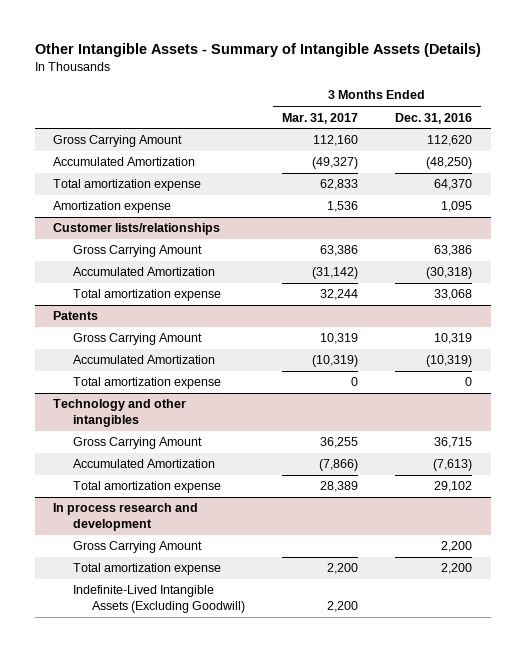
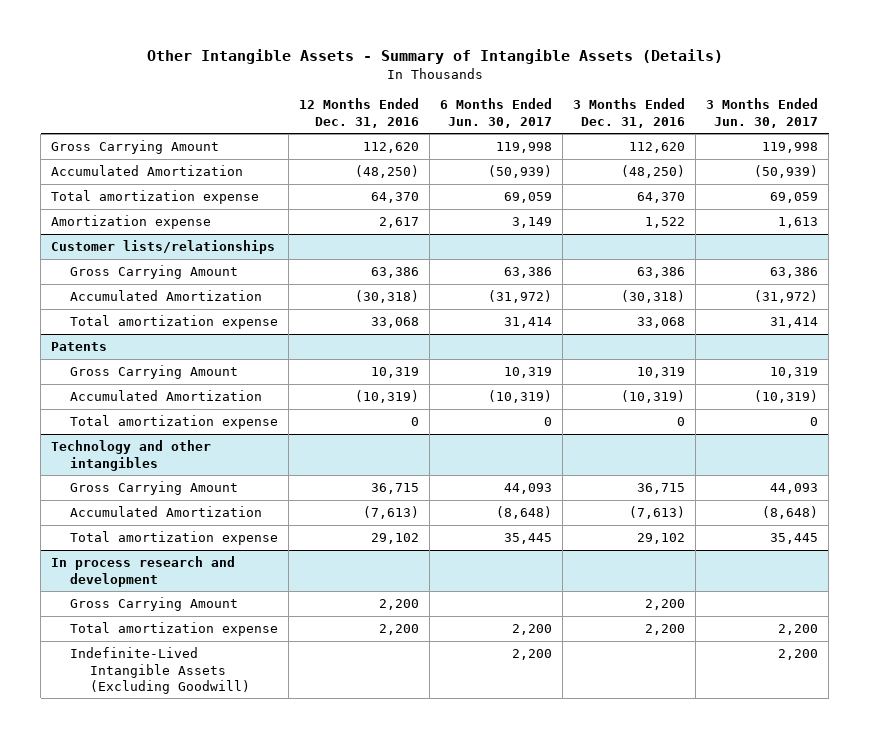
- | 3 Months Ended Mar. 31, 2017 | 3 Months Ended Dec. 31, 2016
+ | 12 Months Ended Dec. 31, 2016 | 6 Months Ended Jun. 30, 2017 | 3 Months Ended Dec. 31, 2016 | 3 Months Ended Jun. 30, 2017
- Amortization expense | 1,536 | 1,095
+ Amortization expense | 2,617 | 3,149 | 1,522 | 1,613

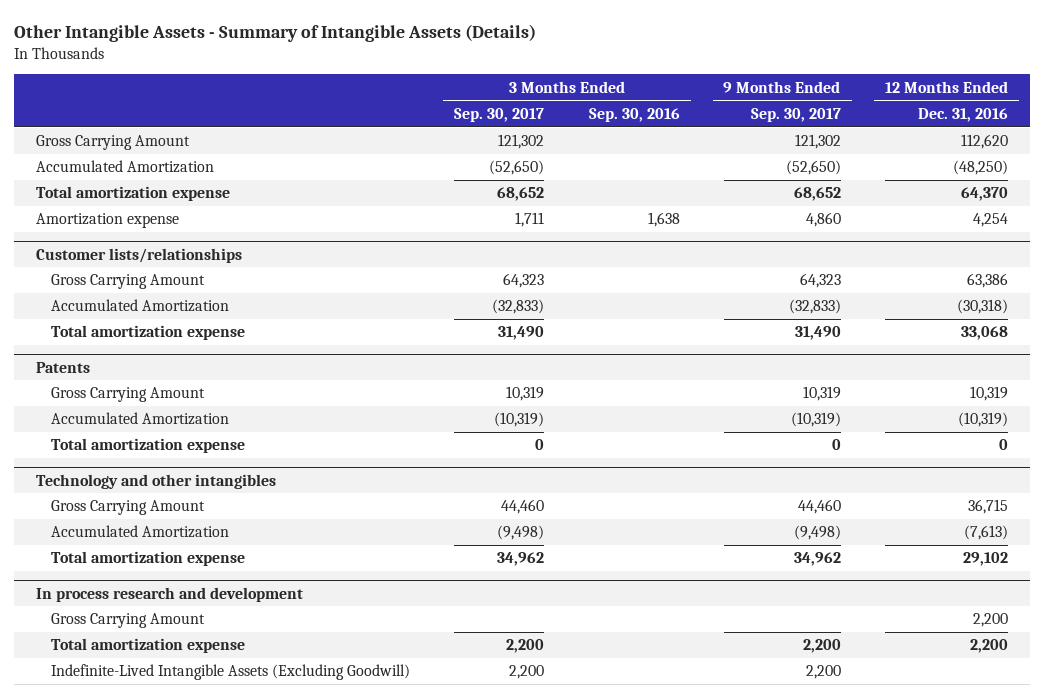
- | 12 Months Ended Dec. 31, 2016 | 6 Months Ended Jun. 30, 2017 | 3 Months Ended Dec. 31, 2016 | 3 Months Ended Jun. 30, 2017
+ | 3 Months Ended Sep. 30, 2017 | 3 Months Ended Sep. 30, 2016 | 9 Months Ended Sep. 30, 2017 | 12 Months Ended Dec. 31, 2016
- Amortization expense | 2,617 | 3,149 | 1,522 | 1,613
+ Amortization expense | 1,711 | 1,638 | 4,860 | 4,254

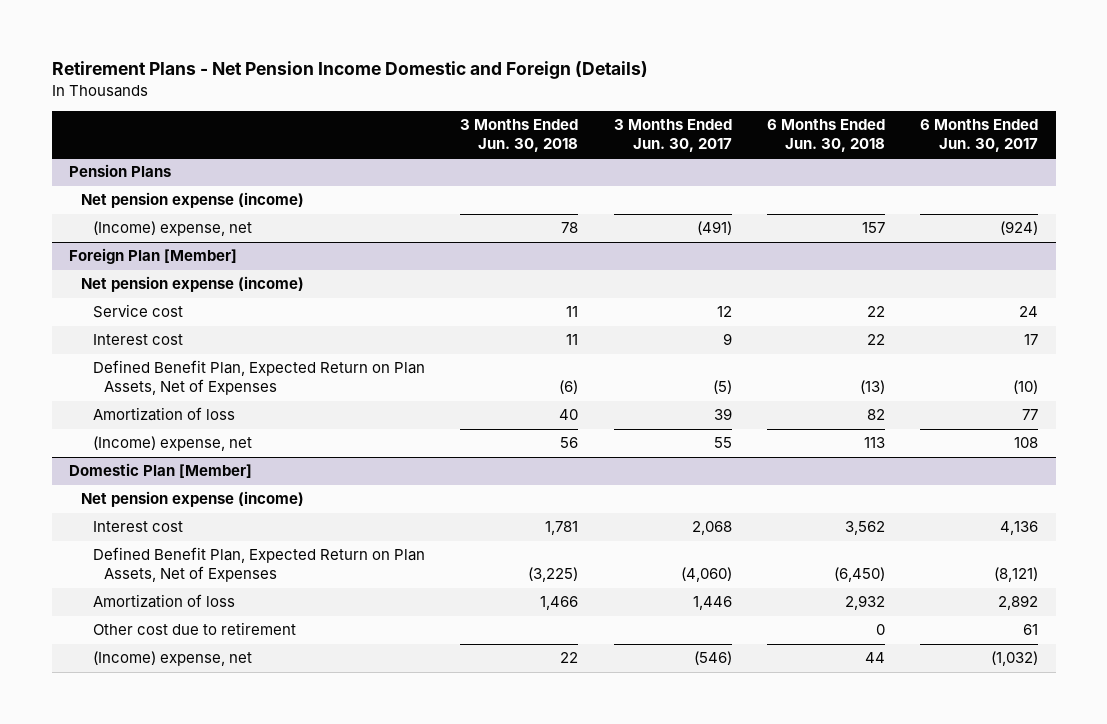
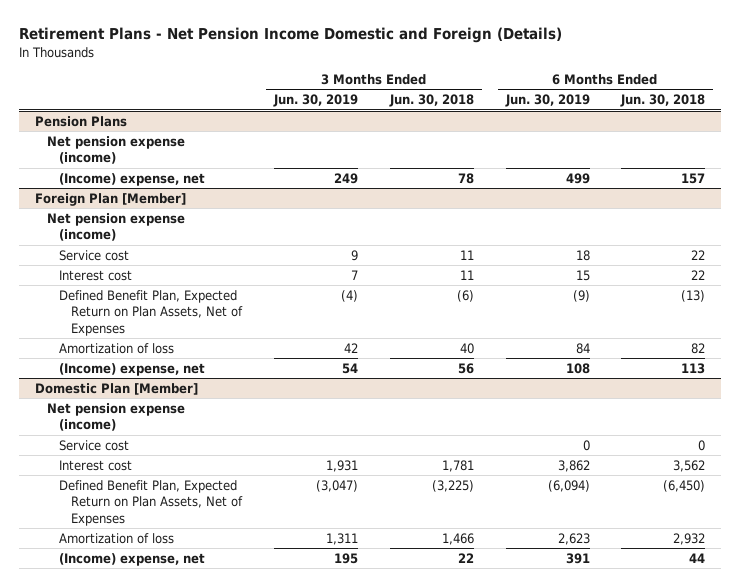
- | 3 Months Ended Jun. 30, 2018 | 3 Months Ended Jun. 30, 2017 | 6 Months Ended Jun. 30, 2018 | 6 Months Ended Jun. 30, 2017
+ | 3 Months Ended Jun. 30, 2019 | 3 Months Ended Jun. 30, 2018 | 6 Months Ended Jun. 30, 2019 | 6 Months Ended Jun. 30, 2018
@ Domestic Plan [Member]
+ Service cost | | | 0 | 0
- Other cost due to retirement | | | 0 | 61

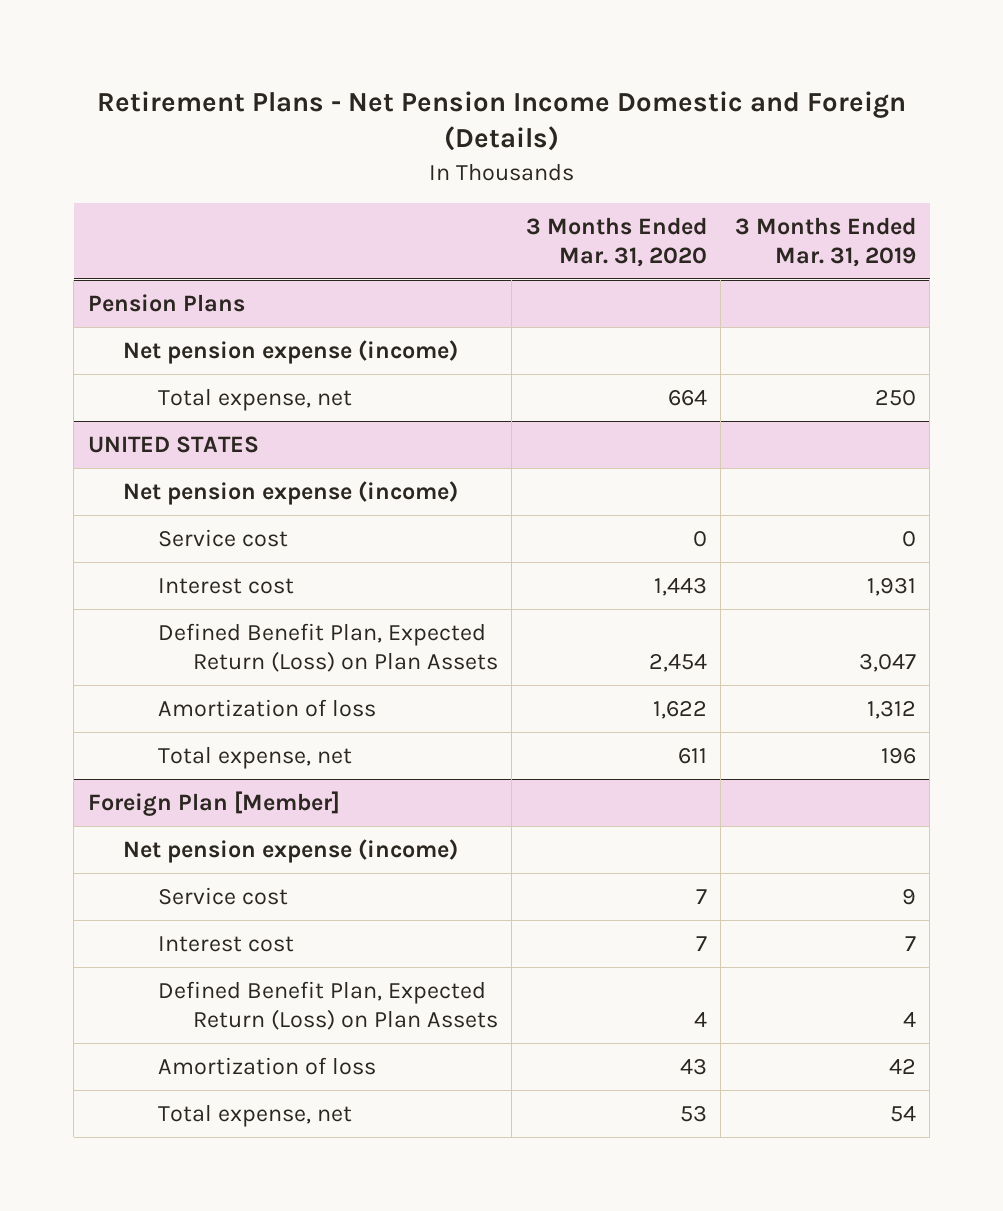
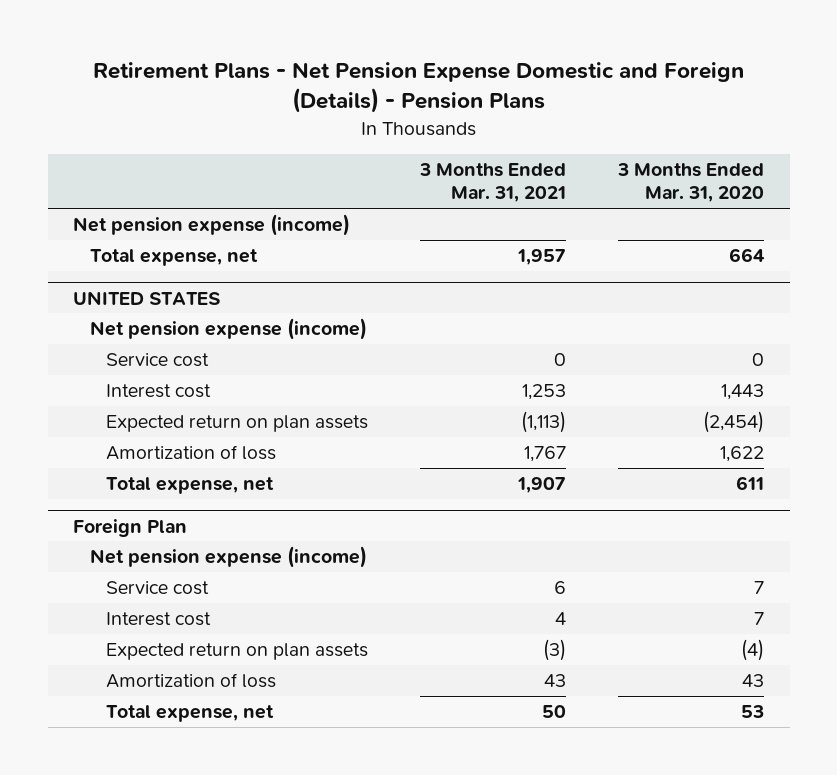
- Retirement Plans - Net Pension Income Domestic and Foreign (Details)
+ Retirement Plans - Net Pension Expense Domestic and Foreign (Details) - Pension Plans
- | 3 Months Ended Mar. 31, 2020 | 3 Months Ended Mar. 31, 2019
+ | 3 Months Ended Mar. 31, 2021 | 3 Months Ended Mar. 31, 2020
- Pension Plans
@ UNITED STATES
- Defined Benefit Plan, Expected Return (Loss) on Plan Assets | 2,454 | 3,047
+ Expected return on plan assets | (1,113) | (2,454)
- Foreign Plan [Member]
+ Foreign Plan
- Defined Benefit Plan, Expected Return (Loss) on Plan Assets | 4 | 4
+ Expected return on plan assets | (3) | (4)

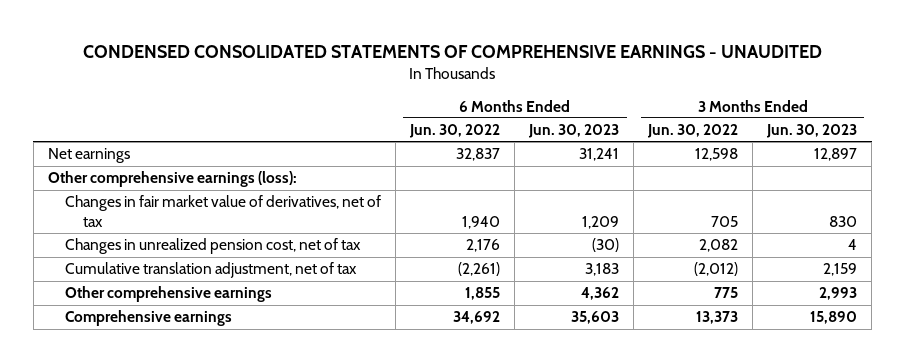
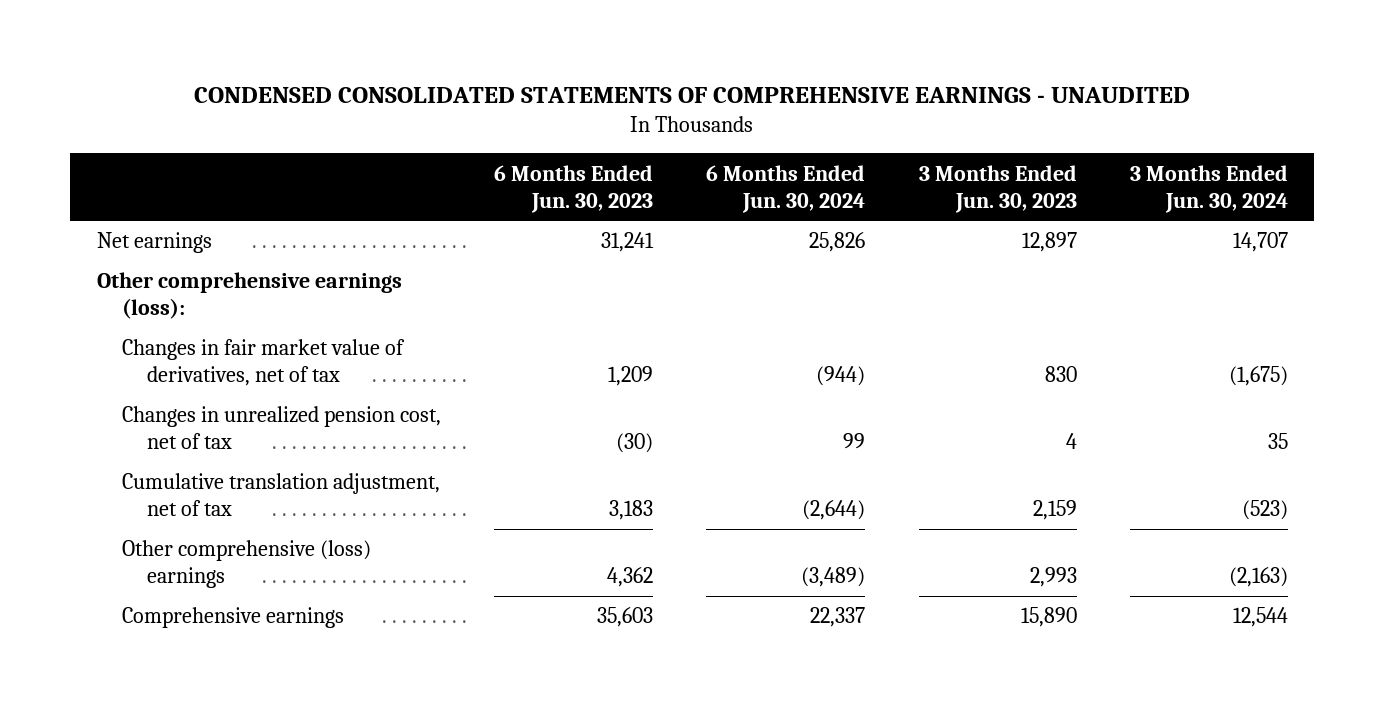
- | 6 Months Ended Jun. 30, 2022 | 6 Months Ended Jun. 30, 2023 | 3 Months Ended Jun. 30, 2022 | 3 Months Ended Jun. 30, 2023
+ | 6 Months Ended Jun. 30, 2023 | 6 Months Ended Jun. 30, 2024 | 3 Months Ended Jun. 30, 2023 | 3 Months Ended Jun. 30, 2024
- Other comprehensive earnings | 1,855 | 4,362 | 775 | 2,993
+ Other comprehensive (loss) earnings | 4,362 | (3,489) | 2,993 | (2,163)

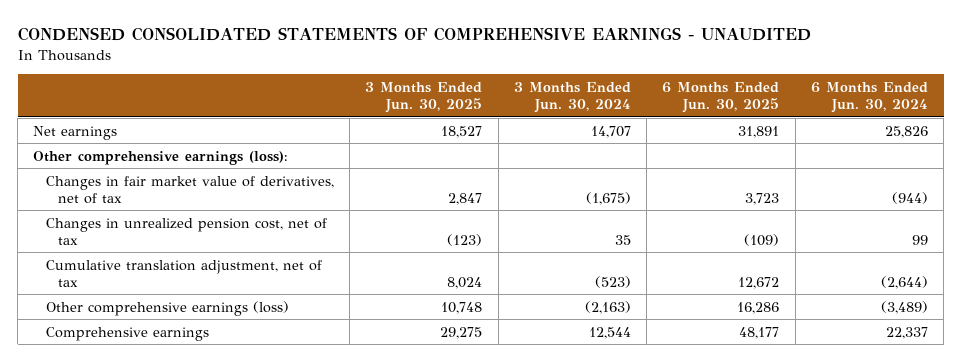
- | 6 Months Ended Jun. 30, 2023 | 6 Months Ended Jun. 30, 2024 | 3 Months Ended Jun. 30, 2023 | 3 Months Ended Jun. 30, 2024
+ | 3 Months Ended Jun. 30, 2025 | 3 Months Ended Jun. 30, 2024 | 6 Months Ended Jun. 30, 2025 | 6 Months Ended Jun. 30, 2024
- Other comprehensive (loss) earnings | 4,362 | (3,489) | 2,993 | (2,163)
+ Other comprehensive earnings (loss) | 10,748 | (2,163) | 16,286 | (3,489)

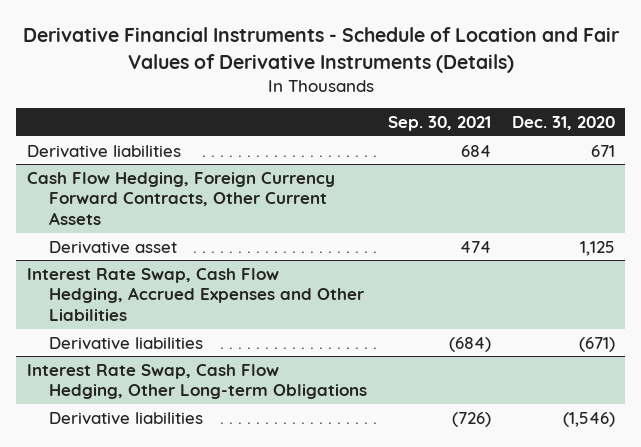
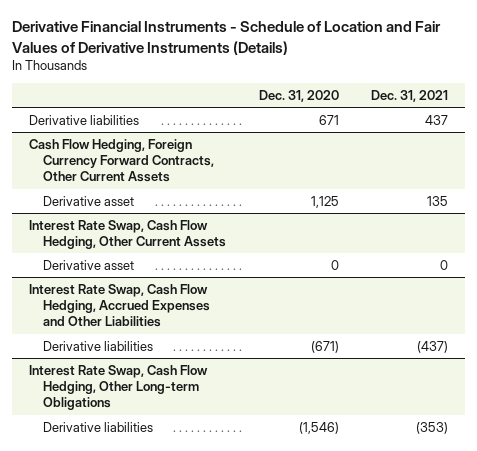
- | Sep. 30, 2021 | Dec. 31, 2020
+ | Dec. 31, 2020 | Dec. 31, 2021
+ Interest Rate Swap, Cash Flow Hedging, Other Current Assets
+ Derivative asset | 0 | 0

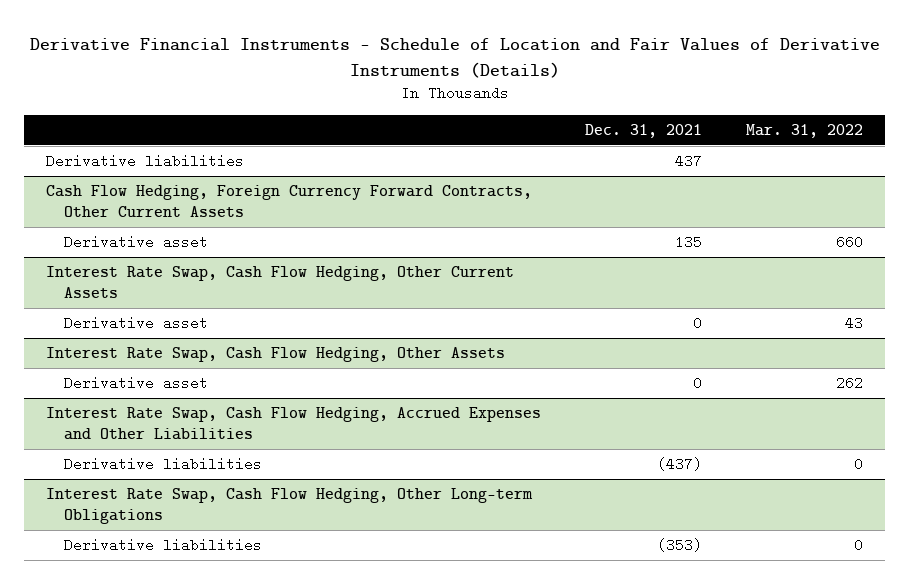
- | Dec. 31, 2020 | Dec. 31, 2021
+ | Dec. 31, 2021 | Mar. 31, 2022
+ Interest Rate Swap, Cash Flow Hedging, Other Assets
+ Derivative asset | 0 | 262

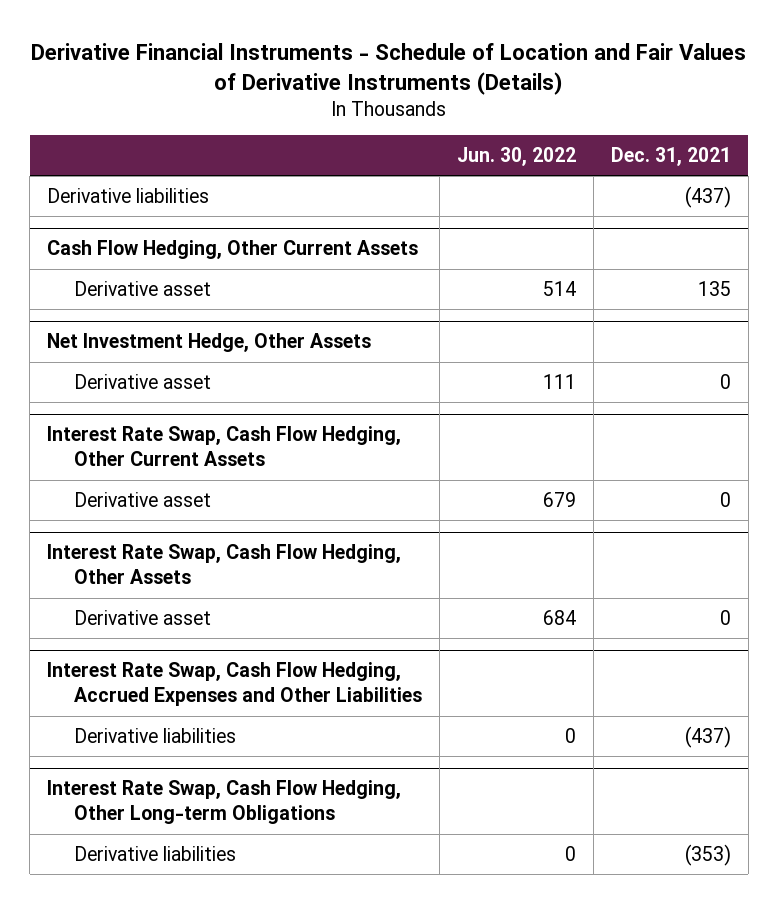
- | Dec. 31, 2021 | Mar. 31, 2022
+ | Jun. 30, 2022 | Dec. 31, 2021
- Derivative liabilities | 437 |
- Cash Flow Hedging, Foreign Currency Forward Contracts, Other Current Assets
+ Derivative liabilities | | (437)
+ Cash Flow Hedging, Other Current Assets
+ Net Investment Hedge, Other Assets
+ Derivative asset | 111 | 0

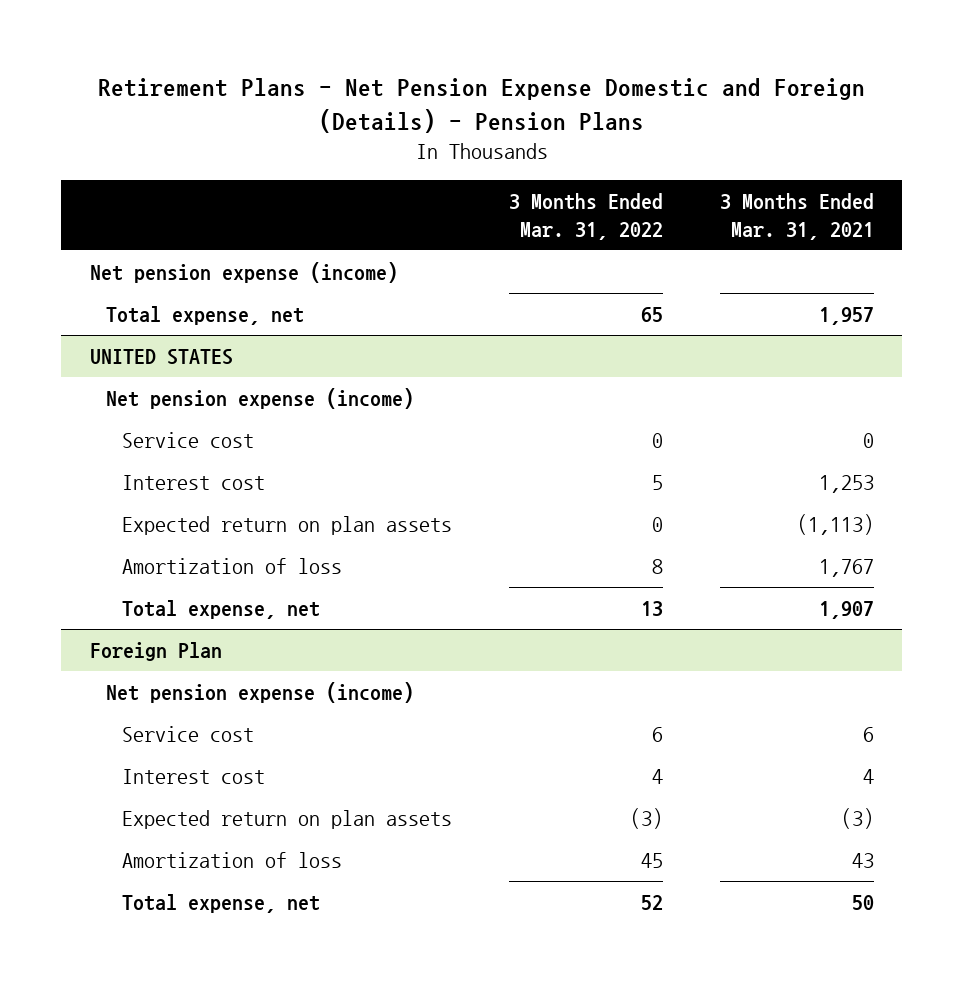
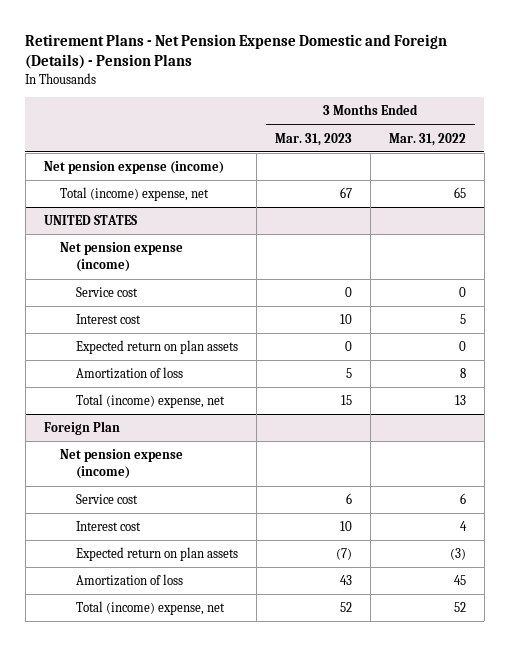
- | 3 Months Ended Mar. 31, 2022 | 3 Months Ended Mar. 31, 2021
+ | 3 Months Ended Mar. 31, 2023 | 3 Months Ended Mar. 31, 2022
- Total expense, net | 65 | 1,957
+ Total (income) expense, net | 67 | 65
@ UNITED STATES
- Total expense, net | 13 | 1,907
+ Total (income) expense, net | 15 | 13
@ Foreign Plan
- Total expense, net | 52 | 50
+ Total (income) expense, net | 52 | 52

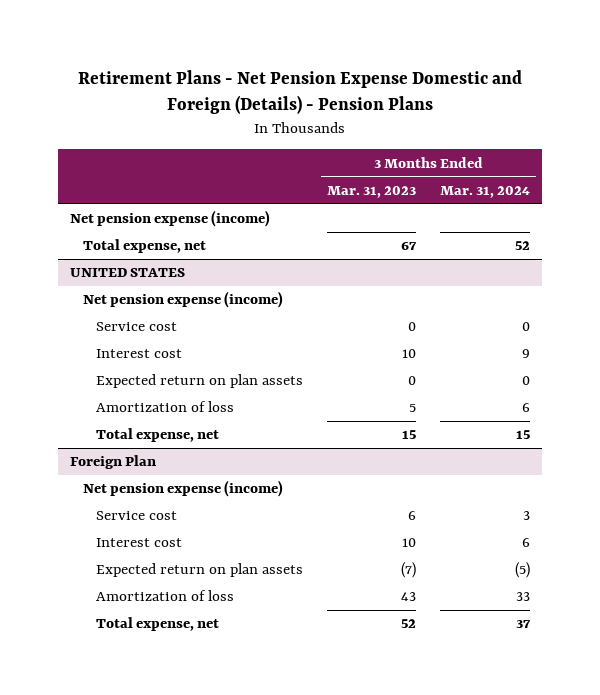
- | 3 Months Ended Mar. 31, 2023 | 3 Months Ended Mar. 31, 2022
+ | 3 Months Ended Mar. 31, 2023 | 3 Months Ended Mar. 31, 2024
- Total (income) expense, net | 67 | 65
+ Total expense, net | 67 | 52
@ UNITED STATES
- Total (income) expense, net | 15 | 13
+ Total expense, net | 15 | 15
@ Foreign Plan
- Total (income) expense, net | 52 | 52
+ Total expense, net | 52 | 37

